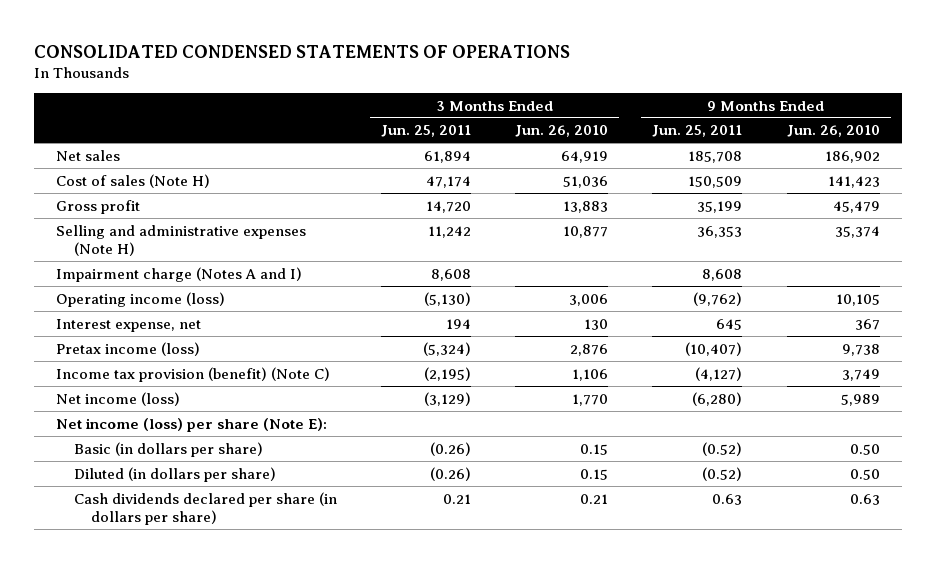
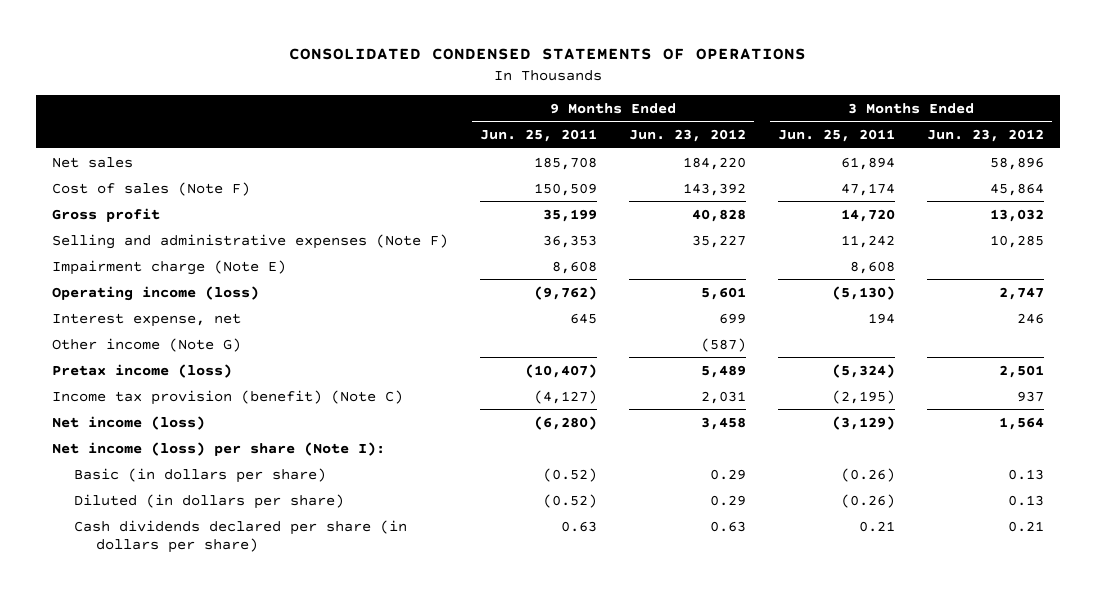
- | 3 Months Ended Jun. 25, 2011 | 3 Months Ended Jun. 26, 2010 | 9 Months Ended Jun. 25, 2011 | 9 Months Ended Jun. 26, 2010
+ | 9 Months Ended Jun. 25, 2011 | 9 Months Ended Jun. 23, 2012 | 3 Months Ended Jun. 25, 2011 | 3 Months Ended Jun. 23, 2012
- Cost of sales (Note H) | 47,174 | 51,036 | 150,509 | 141,423
+ Cost of sales (Note F) | 150,509 | 143,392 | 47,174 | 45,864
- Selling and administrative expenses (Note H) | 11,242 | 10,877 | 36,353 | 35,374
- Impairment charge (Notes A and I) | 8,608 | | 8,608 |
+ Selling and administrative expenses (Note F) | 36,353 | 35,227 | 11,242 | 10,285
+ Impairment charge (Note E) | 8,608 | | 8,608 |
+ Other income (Note G) | | (587) | |
- Net income (loss) per share (Note E):
+ Net income (loss) per share (Note I):

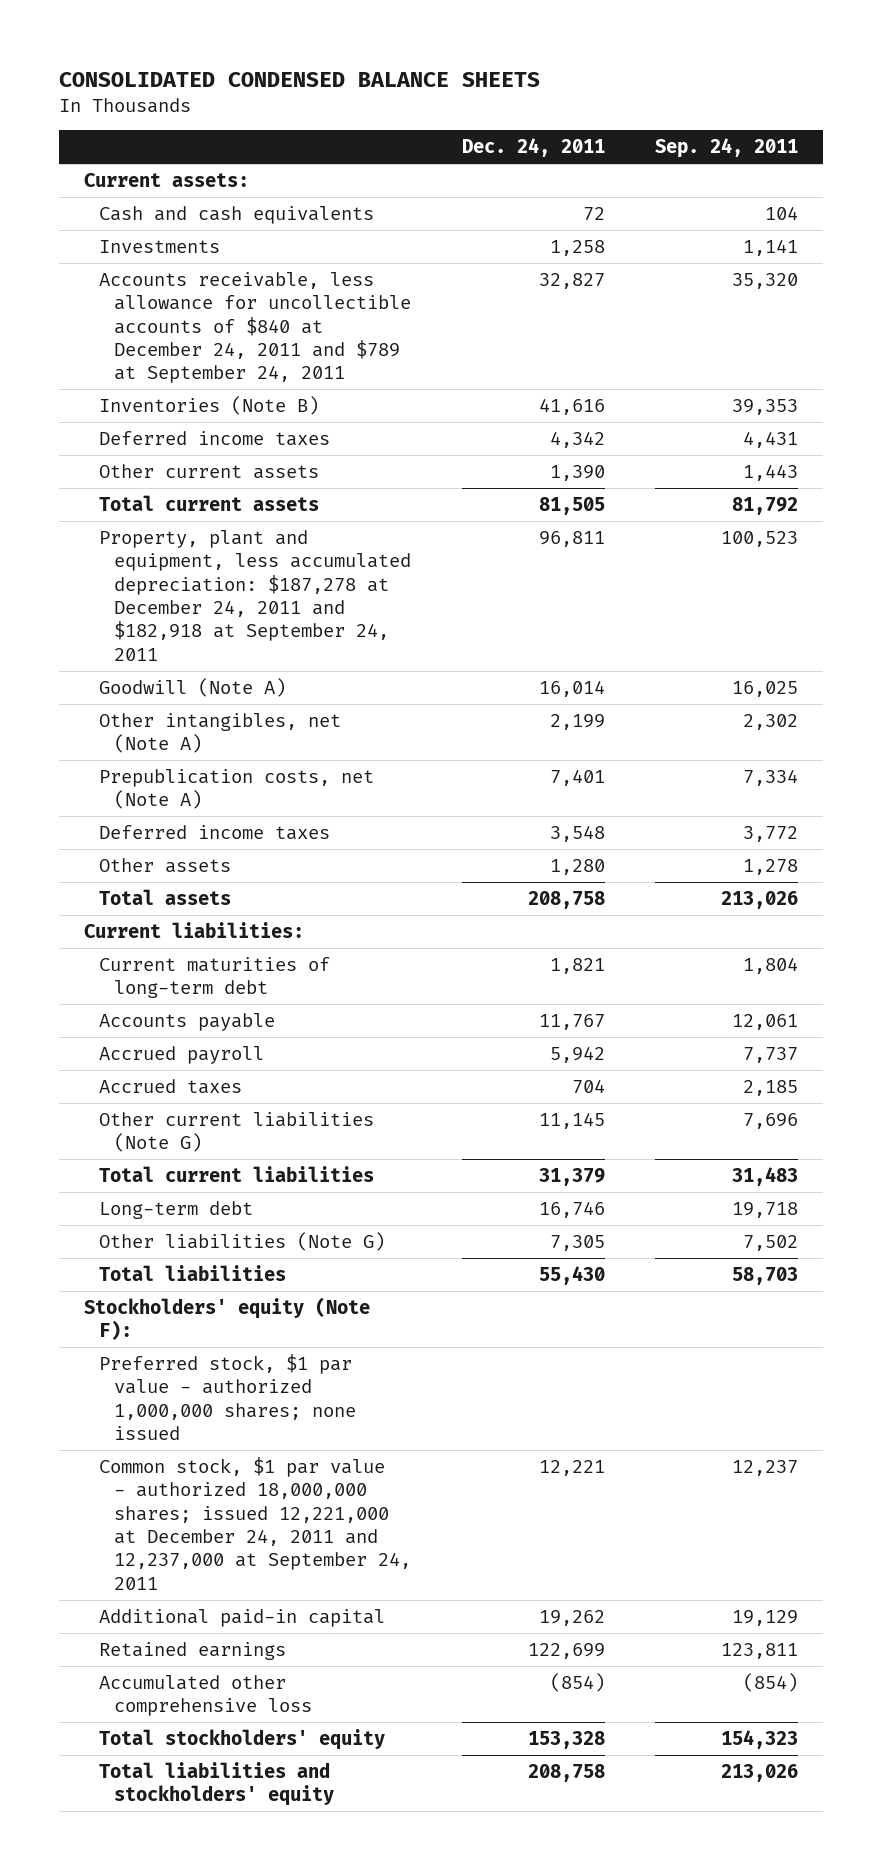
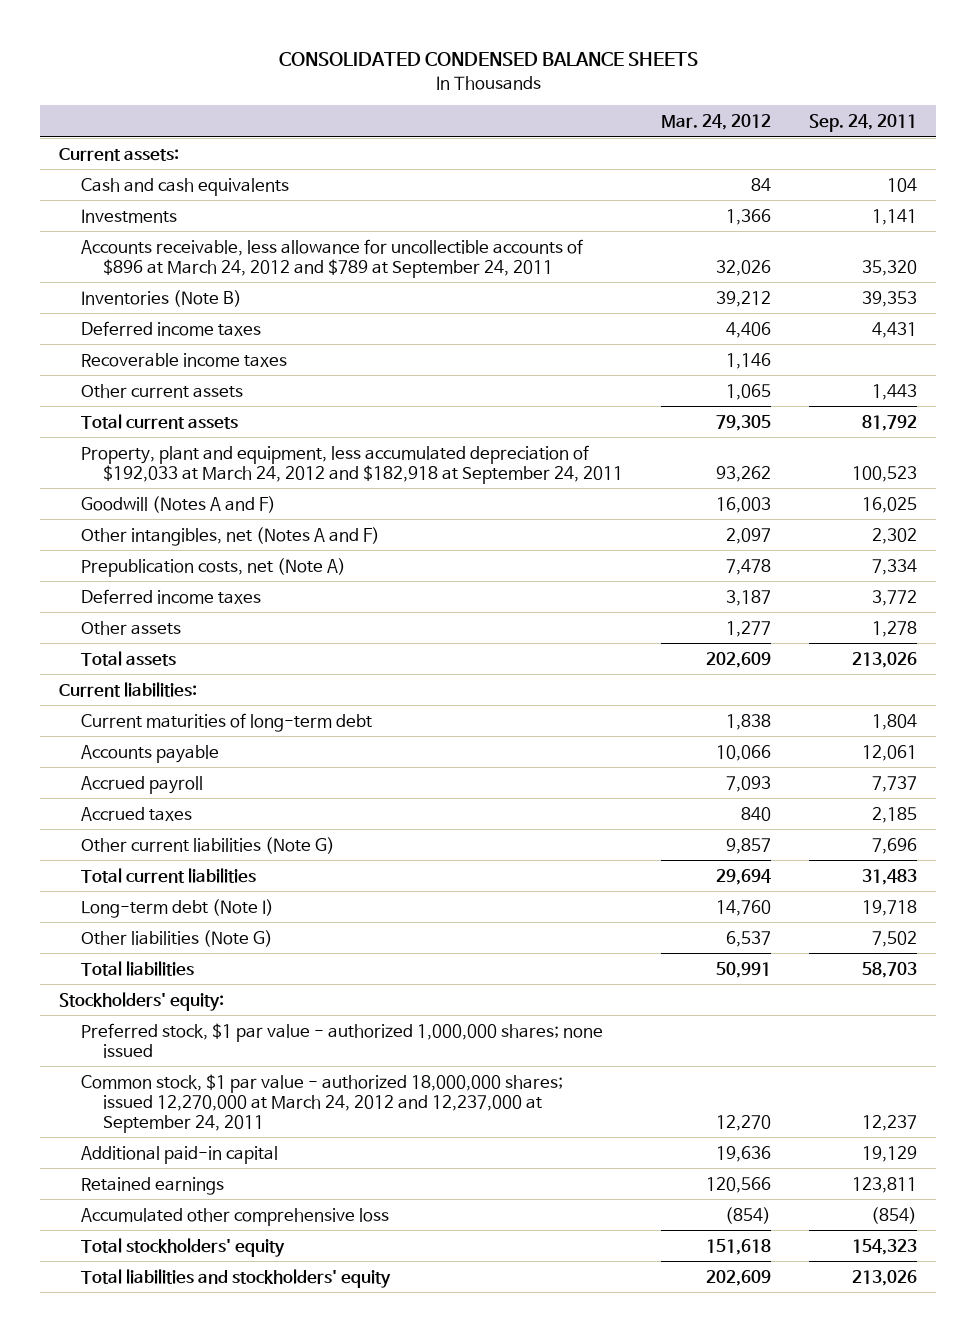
- | Dec. 24, 2011 | Sep. 24, 2011
+ | Mar. 24, 2012 | Sep. 24, 2011
- Accounts receivable, less allowance for uncollectible accounts of $840 at December 24, 2011 and $789 at September 24, 2011 | 32,827 | 35,320
+ Accounts receivable, less allowance for uncollectible accounts of $896 at March 24, 2012 and $789 at September 24, 2011 | 32,026 | 35,320
+ Recoverable income taxes | 1,146 |
- Property, plant and equipment, less accumulated depreciation: $187,278 at December 24, 2011 and $182,918 at September 24, 2011 | 96,811 | 100,523
- Goodwill (Note A) | 16,014 | 16,025
- Other intangibles, net (Note A) | 2,199 | 2,302
+ Property, plant and equipment, less accumulated depreciation of $192,033 at March 24, 2012 and $182,918 at September 24, 2011 | 93,262 | 100,523
+ Goodwill (Notes A and F) | 16,003 | 16,025
+ Other intangibles, net (Notes A and F) | 2,097 | 2,302
- Long-term debt | 16,746 | 19,718
+ Long-term debt (Note I) | 14,760 | 19,718
- Stockholders' equity (Note F):
+ Stockholders' equity:
- Common stock, $1 par value - authorized 18,000,000 shares; issued 12,221,000 at December 24, 2011 and 12,237,000 at September 24, 2011 | 12,221 | 12,237
+ Common stock, $1 par value - authorized 18,000,000 shares; issued 12,270,000 at March 24, 2012 and 12,237,000 at September 24, 2011 | 12,270 | 12,237

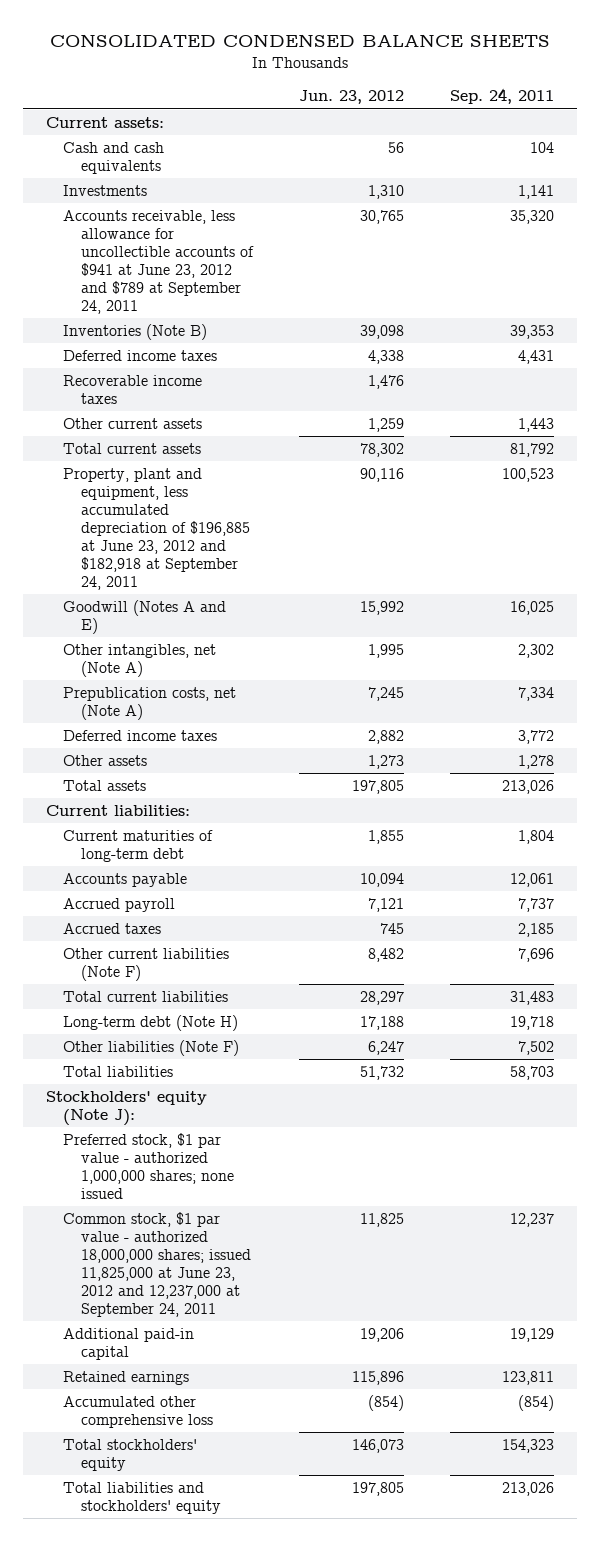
- | Mar. 24, 2012 | Sep. 24, 2011
+ | Jun. 23, 2012 | Sep. 24, 2011
- Accounts receivable, less allowance for uncollectible accounts of $896 at March 24, 2012 and $789 at September 24, 2011 | 32,026 | 35,320
+ Accounts receivable, less allowance for uncollectible accounts of $941 at June 23, 2012 and $789 at September 24, 2011 | 30,765 | 35,320
- Property, plant and equipment, less accumulated depreciation of $192,033 at March 24, 2012 and $182,918 at September 24, 2011 | 93,262 | 100,523
- Goodwill (Notes A and F) | 16,003 | 16,025
- Other intangibles, net (Notes A and F) | 2,097 | 2,302
+ Property, plant and equipment, less accumulated depreciation of $196,885 at June 23, 2012 and $182,918 at September 24, 2011 | 90,116 | 100,523
+ Goodwill (Notes A and E) | 15,992 | 16,025
+ Other intangibles, net (Note A) | 1,995 | 2,302
- Other current liabilities (Note G) | 9,857 | 7,696
+ Other current liabilities (Note F) | 8,482 | 7,696
- Long-term debt (Note I) | 14,760 | 19,718
- Other liabilities (Note G) | 6,537 | 7,502
+ Long-term debt (Note H) | 17,188 | 19,718
+ Other liabilities (Note F) | 6,247 | 7,502
- Stockholders' equity:
+ Stockholders' equity (Note J):
- Common stock, $1 par value - authorized 18,000,000 shares; issued 12,270,000 at March 24, 2012 and 12,237,000 at September 24, 2011 | 12,270 | 12,237
+ Common stock, $1 par value - authorized 18,000,000 shares; issued 11,825,000 at June 23, 2012 and 12,237,000 at September 24, 2011 | 11,825 | 12,237

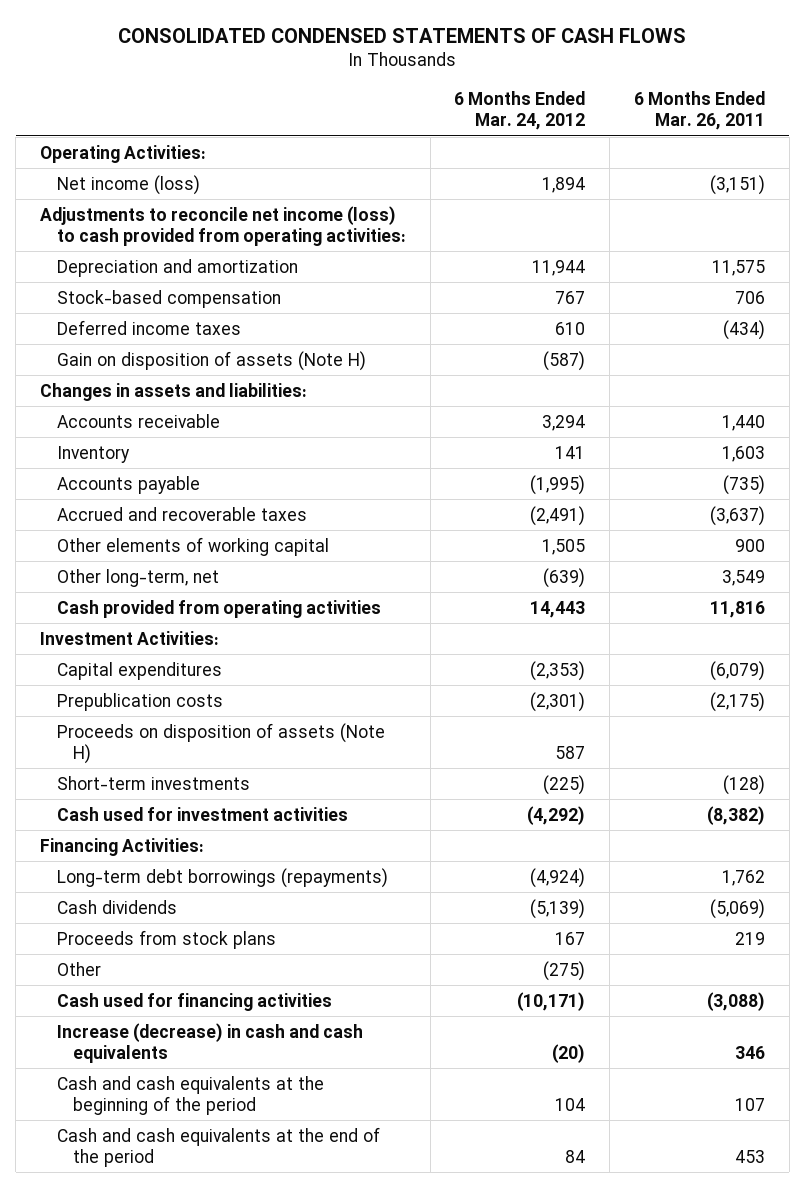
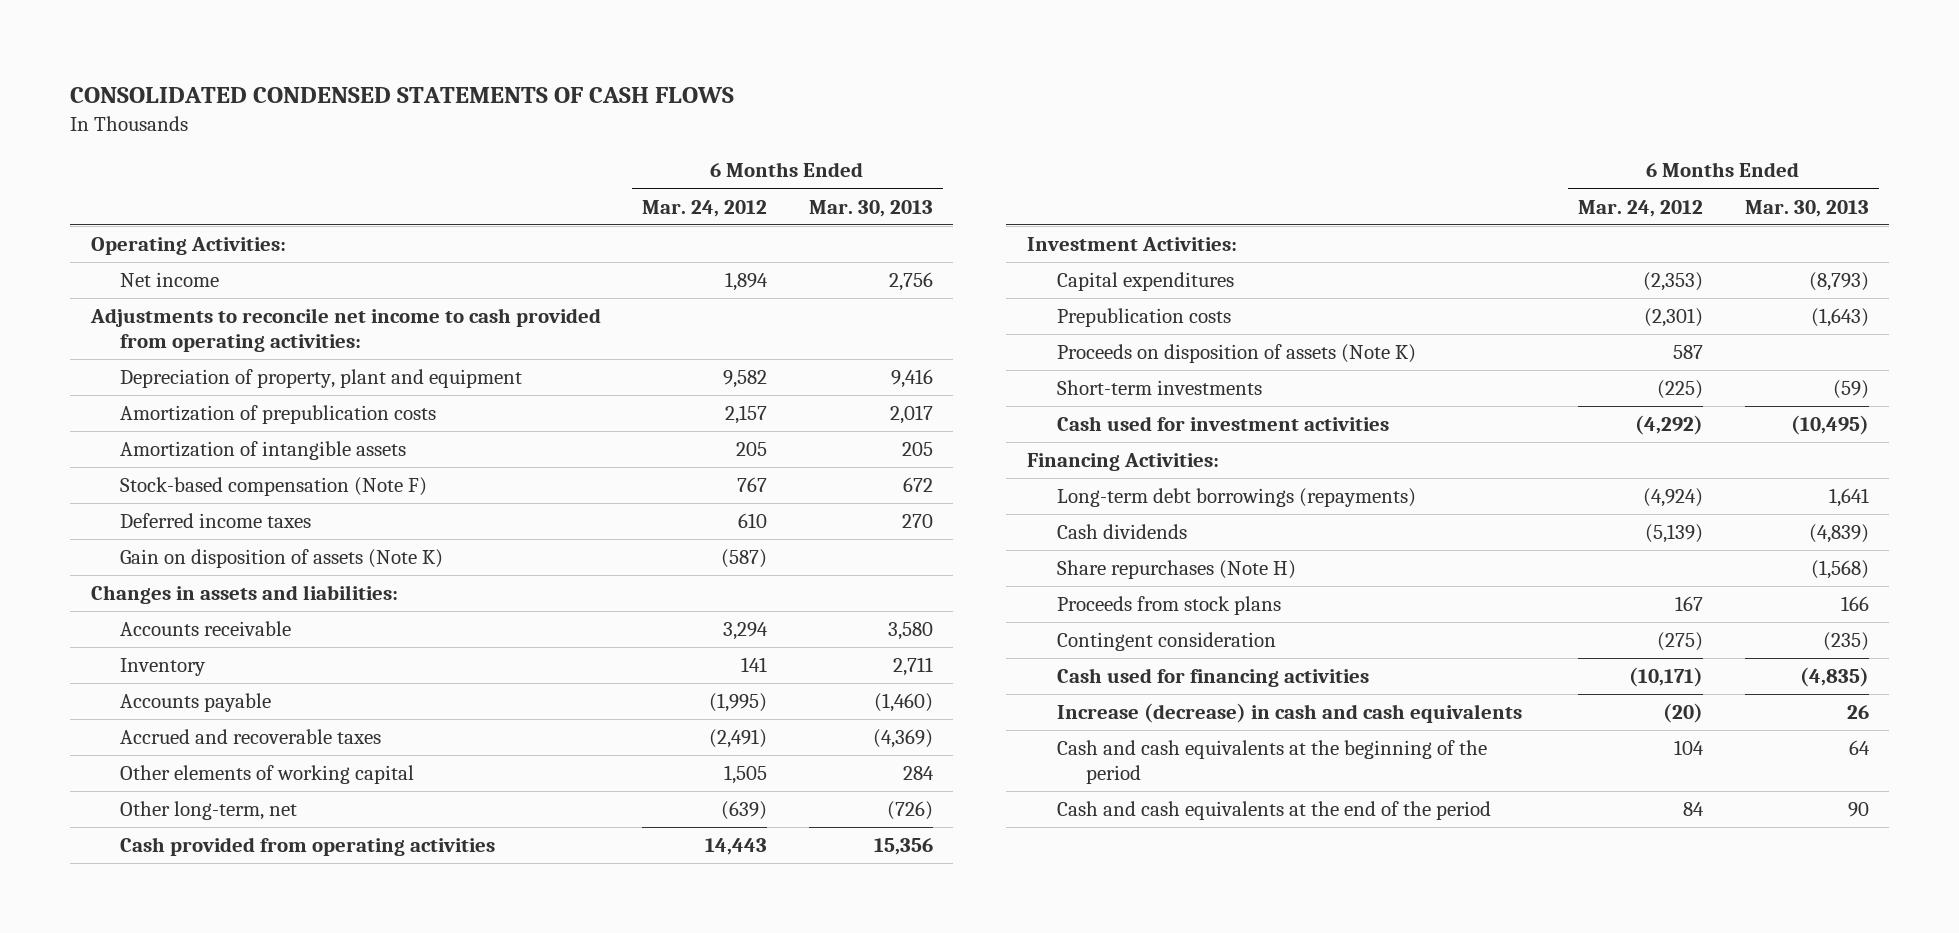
- | 6 Months Ended Mar. 24, 2012 | 6 Months Ended Mar. 26, 2011
+ | 6 Months Ended Mar. 24, 2012 | 6 Months Ended Mar. 30, 2013
- Net income (loss) | 1,894 | (3,151)
- Adjustments to reconcile net income (loss) to cash provided from operating activities:
- Depreciation and amortization | 11,944 | 11,575
- Stock-based compensation | 767 | 706
+ Net income | 1,894 | 2,756
+ Adjustments to reconcile net income to cash provided from operating activities:
+ Depreciation of property, plant and equipment | 9,582 | 9,416
+ Amortization of prepublication costs | 2,157 | 2,017
+ Amortization of intangible assets | 205 | 205
+ Stock-based compensation (Note F) | 767 | 672
- Gain on disposition of assets (Note H) | (587) |
+ Gain on disposition of assets (Note K) | (587) |
- Proceeds on disposition of assets (Note H) | 587 |
+ Proceeds on disposition of assets (Note K) | 587 |
+ Share repurchases (Note H) | | (1,568)
- Other | (275) |
+ Contingent consideration | (275) | (235)

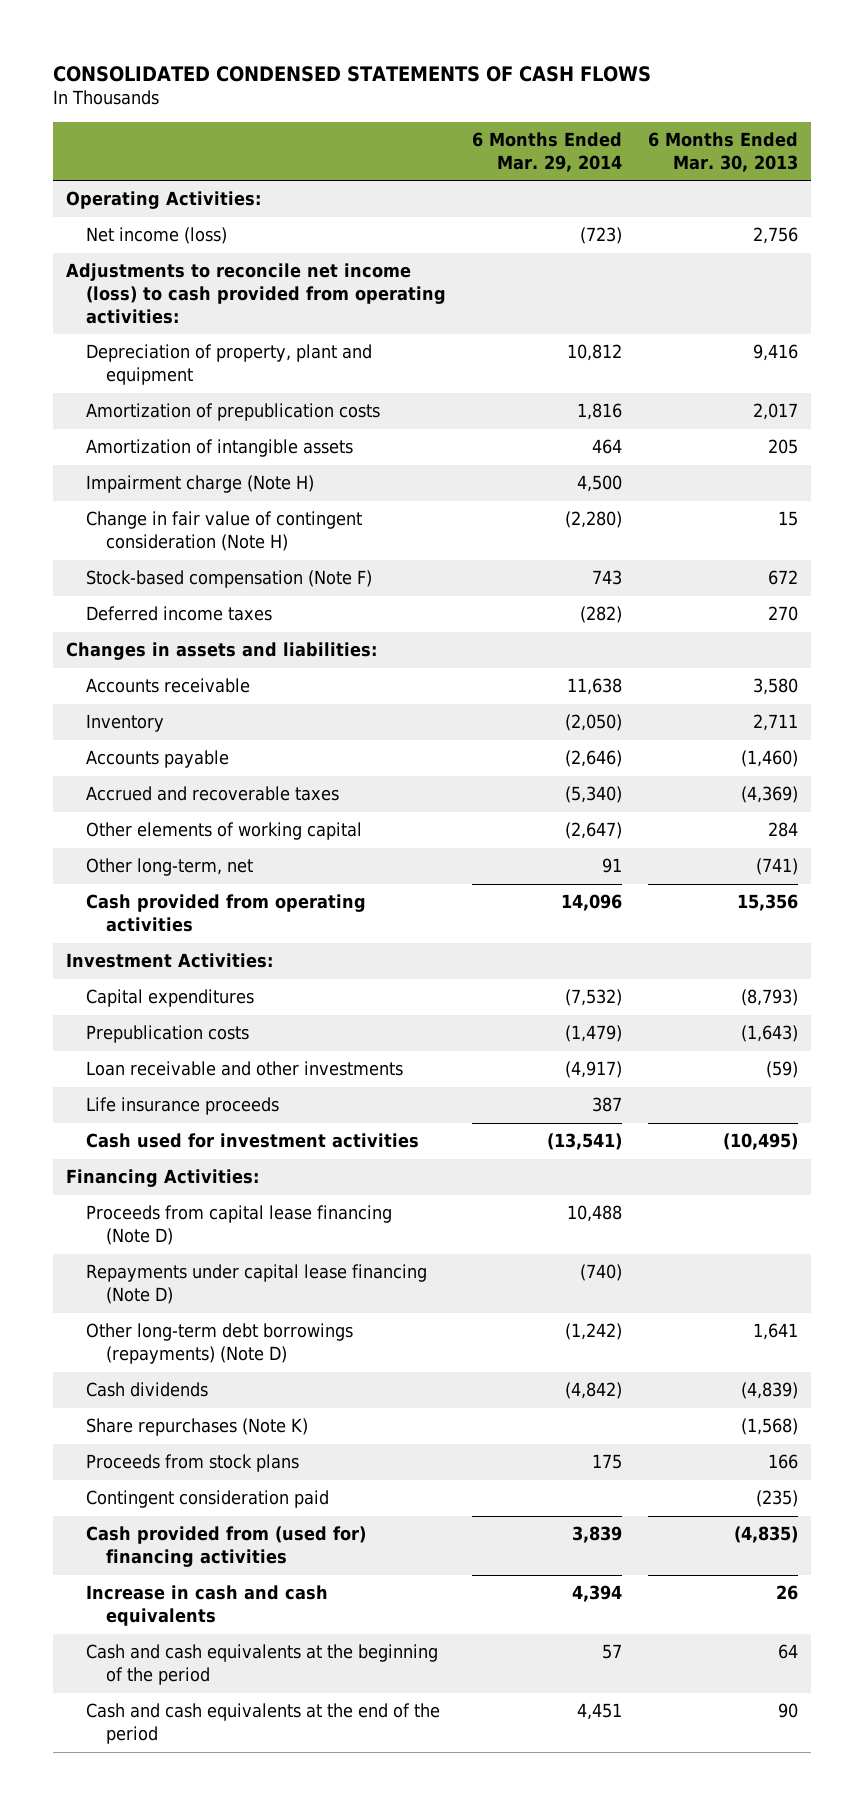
- | 6 Months Ended Mar. 24, 2012 | 6 Months Ended Mar. 30, 2013
+ | 6 Months Ended Mar. 29, 2014 | 6 Months Ended Mar. 30, 2013
- Net income | 1,894 | 2,756
- Adjustments to reconcile net income to cash provided from operating activities:
+ Net income (loss) | (723) | 2,756
+ Adjustments to reconcile net income (loss) to cash provided from operating activities:
+ Impairment charge (Note H) | 4,500 |
+ Change in fair value of contingent consideration (Note H) | (2,280) | 15
- Gain on disposition of assets (Note K) | (587) |
- Other long-term, net | (639) | (726)
+ Other long-term, net | 91 | (741)
- Proceeds on disposition of assets (Note K) | 587 |
- Short-term investments | (225) | (59)
+ Loan receivable and other investments | (4,917) | (59)
+ Life insurance proceeds | 387 |
- Long-term debt borrowings (repayments) | (4,924) | 1,641
+ Proceeds from capital lease financing (Note D) | 10,488 |
+ Repayments under capital lease financing (Note D) | (740) |
+ Other long-term debt borrowings (repayments) (Note D) | (1,242) | 1,641
- Share repurchases (Note H) | | (1,568)
+ Share repurchases (Note K) | | (1,568)
- Contingent consideration | (275) | (235)
- Cash used for financing activities | (10,171) | (4,835)
- Increase (decrease) in cash and cash equivalents | (20) | 26
+ Contingent consideration paid | | (235)
+ Cash provided from (used for) financing activities | 3,839 | (4,835)
+ Increase in cash and cash equivalents | 4,394 | 26

